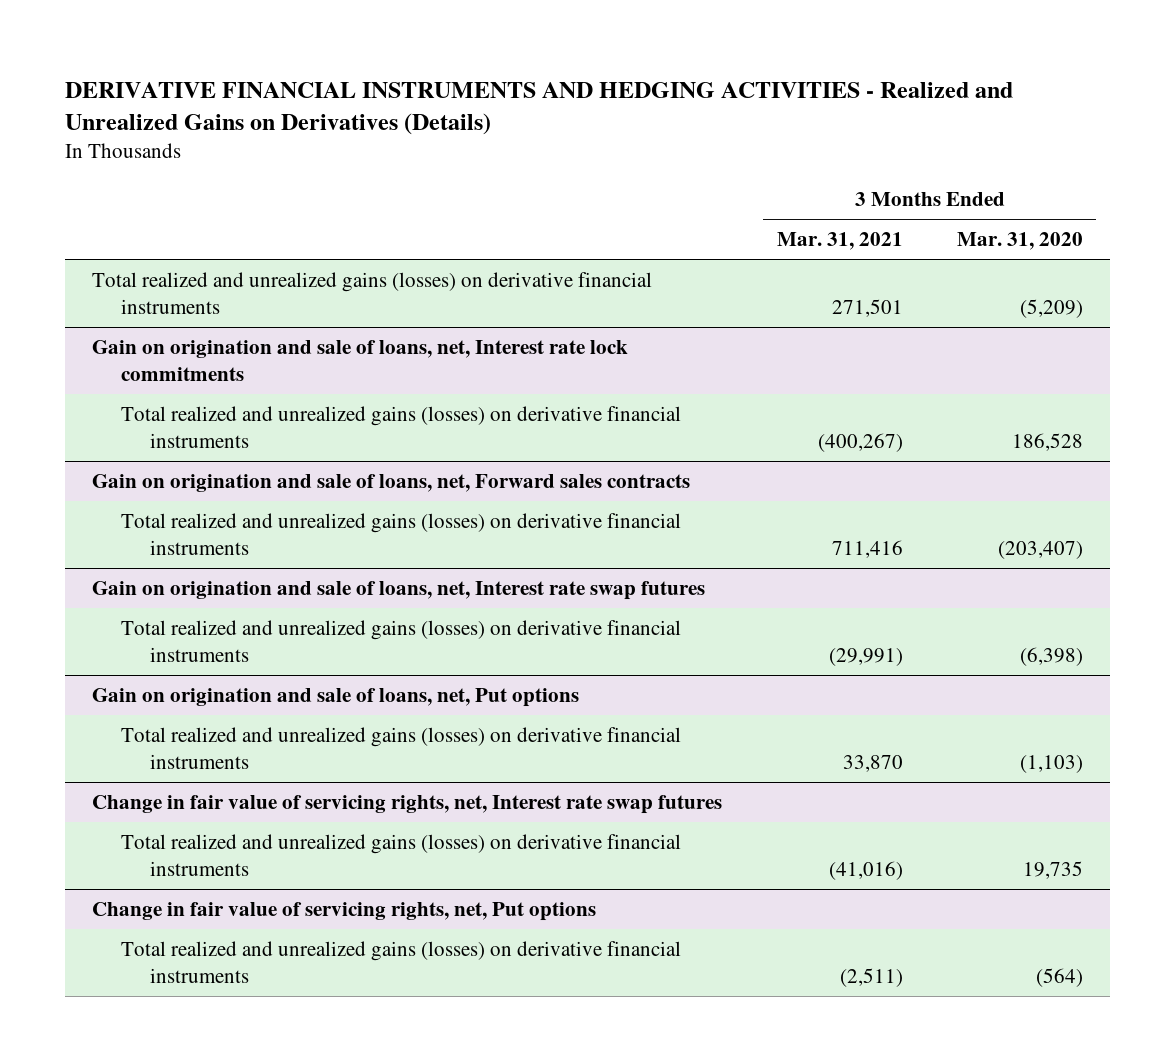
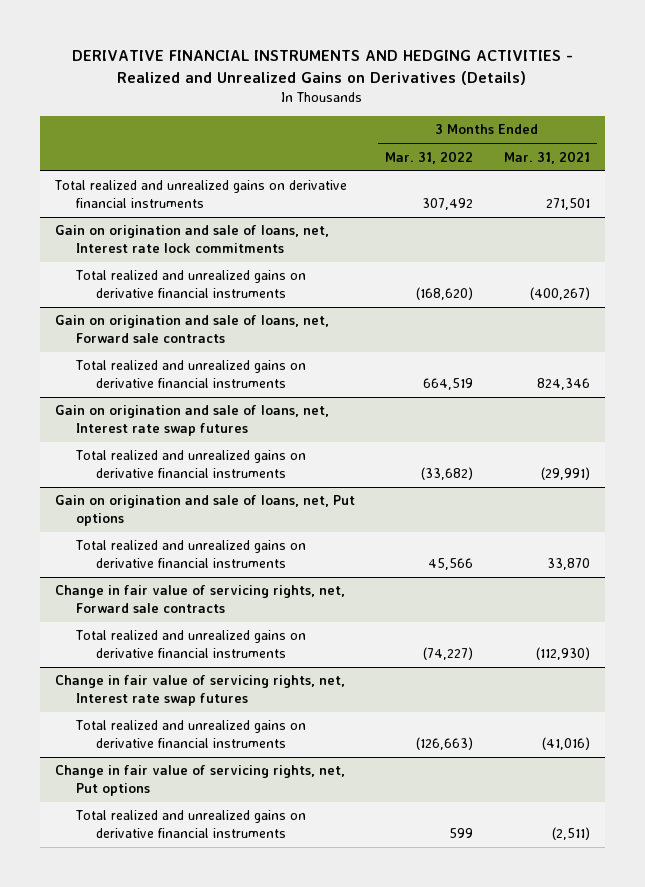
- | 3 Months Ended Mar. 31, 2021 | 3 Months Ended Mar. 31, 2020
+ | 3 Months Ended Mar. 31, 2022 | 3 Months Ended Mar. 31, 2021
- Total realized and unrealized gains (losses) on derivative financial instruments | 271,501 | (5,209)
+ Total realized and unrealized gains on derivative financial instruments | 307,492 | 271,501
@ Gain on origination and sale of loans, net, Interest rate lock commitments
- Total realized and unrealized gains (losses) on derivative financial instruments | (400,267) | 186,528
- Gain on origination and sale of loans, net, Forward sales contracts
- Total realized and unrealized gains (losses) on derivative financial instruments | 711,416 | (203,407)
@ Gain on origination and sale of loans, net, Interest rate lock commitments
+ Total realized and unrealized gains on derivative financial instruments | (168,620) | (400,267)
+ Gain on origination and sale of loans, net, Forward sale contracts
+ Total realized and unrealized gains on derivative financial instruments | 664,519 | 824,346
@ Gain on origination and sale of loans, net, Interest rate swap futures
- Total realized and unrealized gains (losses) on derivative financial instruments | (29,991) | (6,398)
+ Total realized and unrealized gains on derivative financial instruments | (33,682) | (29,991)
@ Gain on origination and sale of loans, net, Put options
- Total realized and unrealized gains (losses) on derivative financial instruments | 33,870 | (1,103)
+ Total realized and unrealized gains on derivative financial instruments | 45,566 | 33,870
+ Change in fair value of servicing rights, net, Forward sale contracts
+ Total realized and unrealized gains on derivative financial instruments | (74,227) | (112,930)
@ Change in fair value of servicing rights, net, Interest rate swap futures
- Total realized and unrealized gains (losses) on derivative financial instruments | (41,016) | 19,735
+ Total realized and unrealized gains on derivative financial instruments | (126,663) | (41,016)
@ Change in fair value of servicing rights, net, Put options
- Total realized and unrealized gains (losses) on derivative financial instruments | (2,511) | (564)
+ Total realized and unrealized gains on derivative financial instruments | 599 | (2,511)

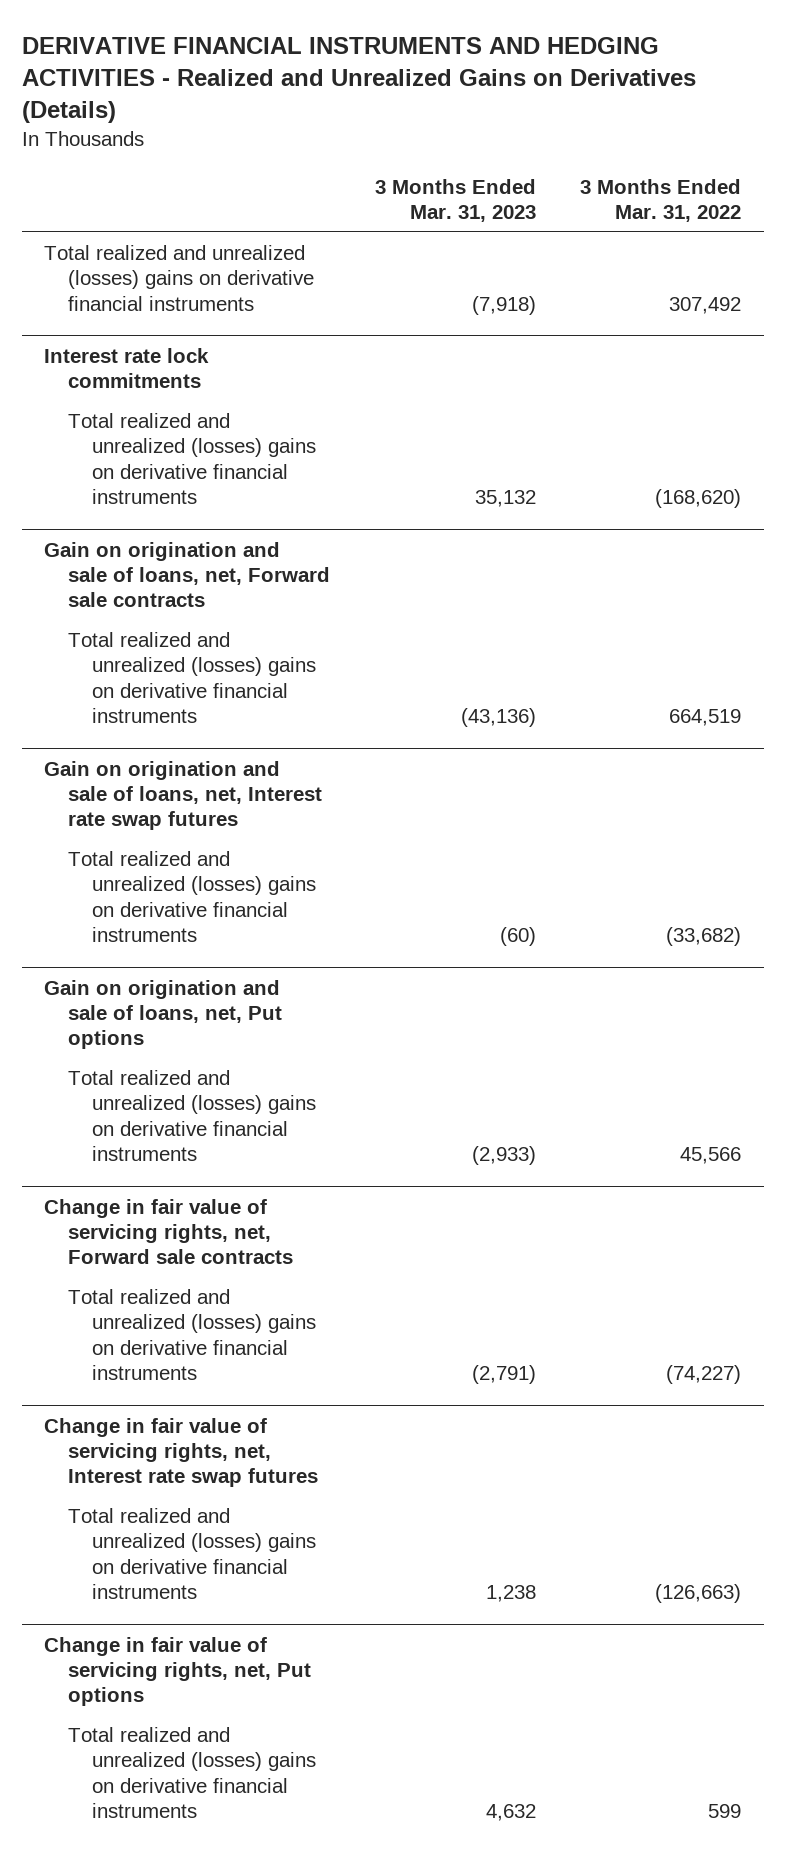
- | 3 Months Ended Mar. 31, 2022 | 3 Months Ended Mar. 31, 2021
+ | 3 Months Ended Mar. 31, 2023 | 3 Months Ended Mar. 31, 2022
- Total realized and unrealized gains on derivative financial instruments | 307,492 | 271,501
- Gain on origination and sale of loans, net, Interest rate lock commitments
- Total realized and unrealized gains on derivative financial instruments | (168,620) | (400,267)
+ Total realized and unrealized (losses) gains on derivative financial instruments | (7,918) | 307,492
+ Interest rate lock commitments
+ Total realized and unrealized (losses) gains on derivative financial instruments | 35,132 | (168,620)
@ Gain on origination and sale of loans, net, Forward sale contracts
- Total realized and unrealized gains on derivative financial instruments | 664,519 | 824,346
+ Total realized and unrealized (losses) gains on derivative financial instruments | (43,136) | 664,519
@ Gain on origination and sale of loans, net, Interest rate swap futures
- Total realized and unrealized gains on derivative financial instruments | (33,682) | (29,991)
+ Total realized and unrealized (losses) gains on derivative financial instruments | (60) | (33,682)
@ Gain on origination and sale of loans, net, Put options
- Total realized and unrealized gains on derivative financial instruments | 45,566 | 33,870
+ Total realized and unrealized (losses) gains on derivative financial instruments | (2,933) | 45,566
@ Change in fair value of servicing rights, net, Forward sale contracts
- Total realized and unrealized gains on derivative financial instruments | (74,227) | (112,930)
+ Total realized and unrealized (losses) gains on derivative financial instruments | (2,791) | (74,227)
@ Change in fair value of servicing rights, net, Interest rate swap futures
- Total realized and unrealized gains on derivative financial instruments | (126,663) | (41,016)
+ Total realized and unrealized (losses) gains on derivative financial instruments | 1,238 | (126,663)
@ Change in fair value of servicing rights, net, Put options
- Total realized and unrealized gains on derivative financial instruments | 599 | (2,511)
+ Total realized and unrealized (losses) gains on derivative financial instruments | 4,632 | 599

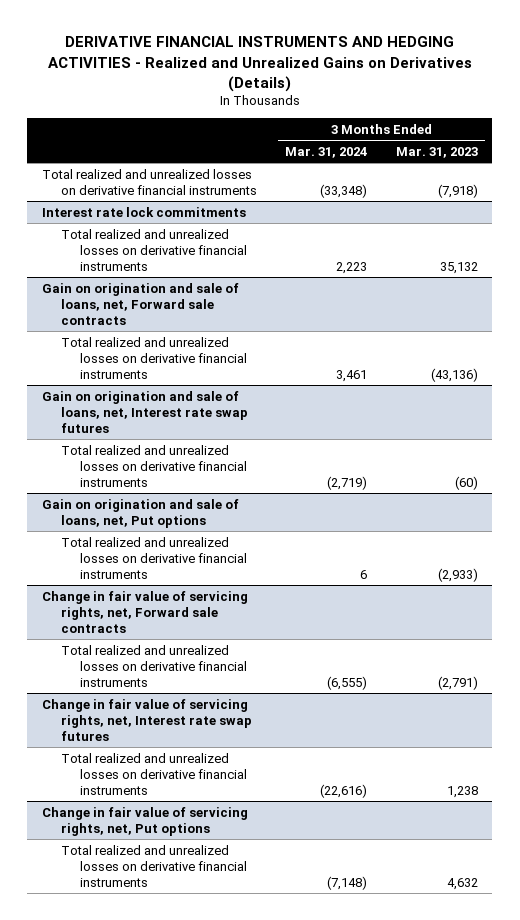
- | 3 Months Ended Mar. 31, 2023 | 3 Months Ended Mar. 31, 2022
+ | 3 Months Ended Mar. 31, 2024 | 3 Months Ended Mar. 31, 2023
- Total realized and unrealized (losses) gains on derivative financial instruments | (7,918) | 307,492
+ Total realized and unrealized losses on derivative financial instruments | (33,348) | (7,918)
@ Interest rate lock commitments
- Total realized and unrealized (losses) gains on derivative financial instruments | 35,132 | (168,620)
+ Total realized and unrealized losses on derivative financial instruments | 2,223 | 35,132
@ Gain on origination and sale of loans, net, Forward sale contracts
- Total realized and unrealized (losses) gains on derivative financial instruments | (43,136) | 664,519
+ Total realized and unrealized losses on derivative financial instruments | 3,461 | (43,136)
@ Gain on origination and sale of loans, net, Interest rate swap futures
- Total realized and unrealized (losses) gains on derivative financial instruments | (60) | (33,682)
+ Total realized and unrealized losses on derivative financial instruments | (2,719) | (60)
@ Gain on origination and sale of loans, net, Put options
- Total realized and unrealized (losses) gains on derivative financial instruments | (2,933) | 45,566
+ Total realized and unrealized losses on derivative financial instruments | 6 | (2,933)
@ Change in fair value of servicing rights, net, Forward sale contracts
- Total realized and unrealized (losses) gains on derivative financial instruments | (2,791) | (74,227)
+ Total realized and unrealized losses on derivative financial instruments | (6,555) | (2,791)
@ Change in fair value of servicing rights, net, Interest rate swap futures
- Total realized and unrealized (losses) gains on derivative financial instruments | 1,238 | (126,663)
+ Total realized and unrealized losses on derivative financial instruments | (22,616) | 1,238
@ Change in fair value of servicing rights, net, Put options
- Total realized and unrealized (losses) gains on derivative financial instruments | 4,632 | 599
+ Total realized and unrealized losses on derivative financial instruments | (7,148) | 4,632

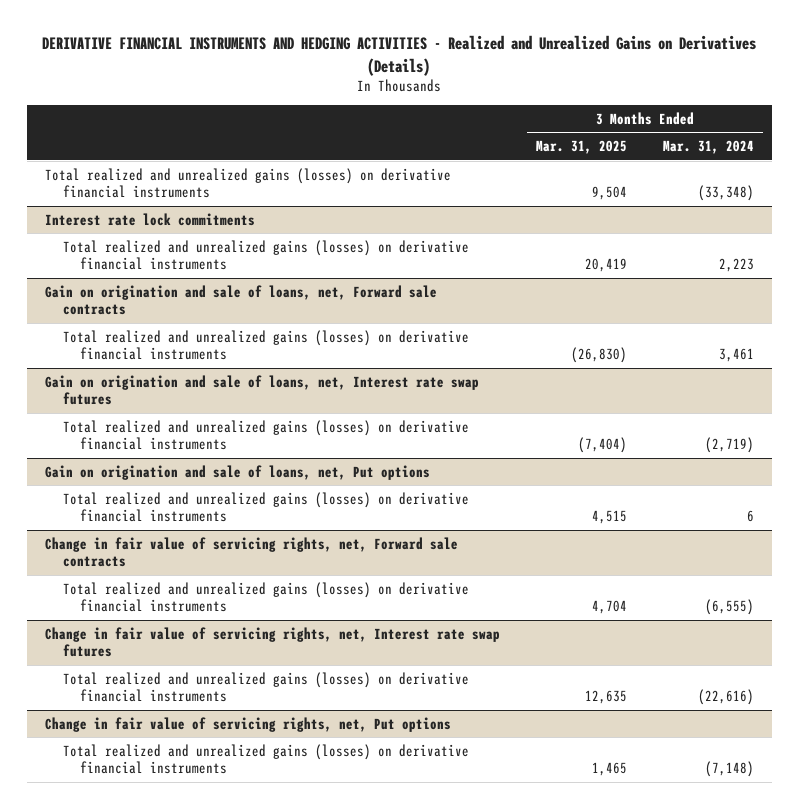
- | 3 Months Ended Mar. 31, 2024 | 3 Months Ended Mar. 31, 2023
+ | 3 Months Ended Mar. 31, 2025 | 3 Months Ended Mar. 31, 2024
- Total realized and unrealized losses on derivative financial instruments | (33,348) | (7,918)
+ Total realized and unrealized gains (losses) on derivative financial instruments | 9,504 | (33,348)
@ Interest rate lock commitments
- Total realized and unrealized losses on derivative financial instruments | 2,223 | 35,132
+ Total realized and unrealized gains (losses) on derivative financial instruments | 20,419 | 2,223
@ Gain on origination and sale of loans, net, Forward sale contracts
- Total realized and unrealized losses on derivative financial instruments | 3,461 | (43,136)
+ Total realized and unrealized gains (losses) on derivative financial instruments | (26,830) | 3,461
@ Gain on origination and sale of loans, net, Interest rate swap futures
- Total realized and unrealized losses on derivative financial instruments | (2,719) | (60)
+ Total realized and unrealized gains (losses) on derivative financial instruments | (7,404) | (2,719)
@ Gain on origination and sale of loans, net, Put options
- Total realized and unrealized losses on derivative financial instruments | 6 | (2,933)
+ Total realized and unrealized gains (losses) on derivative financial instruments | 4,515 | 6
@ Change in fair value of servicing rights, net, Forward sale contracts
- Total realized and unrealized losses on derivative financial instruments | (6,555) | (2,791)
+ Total realized and unrealized gains (losses) on derivative financial instruments | 4,704 | (6,555)
@ Change in fair value of servicing rights, net, Interest rate swap futures
- Total realized and unrealized losses on derivative financial instruments | (22,616) | 1,238
+ Total realized and unrealized gains (losses) on derivative financial instruments | 12,635 | (22,616)
@ Change in fair value of servicing rights, net, Put options
- Total realized and unrealized losses on derivative financial instruments | (7,148) | 4,632
+ Total realized and unrealized gains (losses) on derivative financial instruments | 1,465 | (7,148)

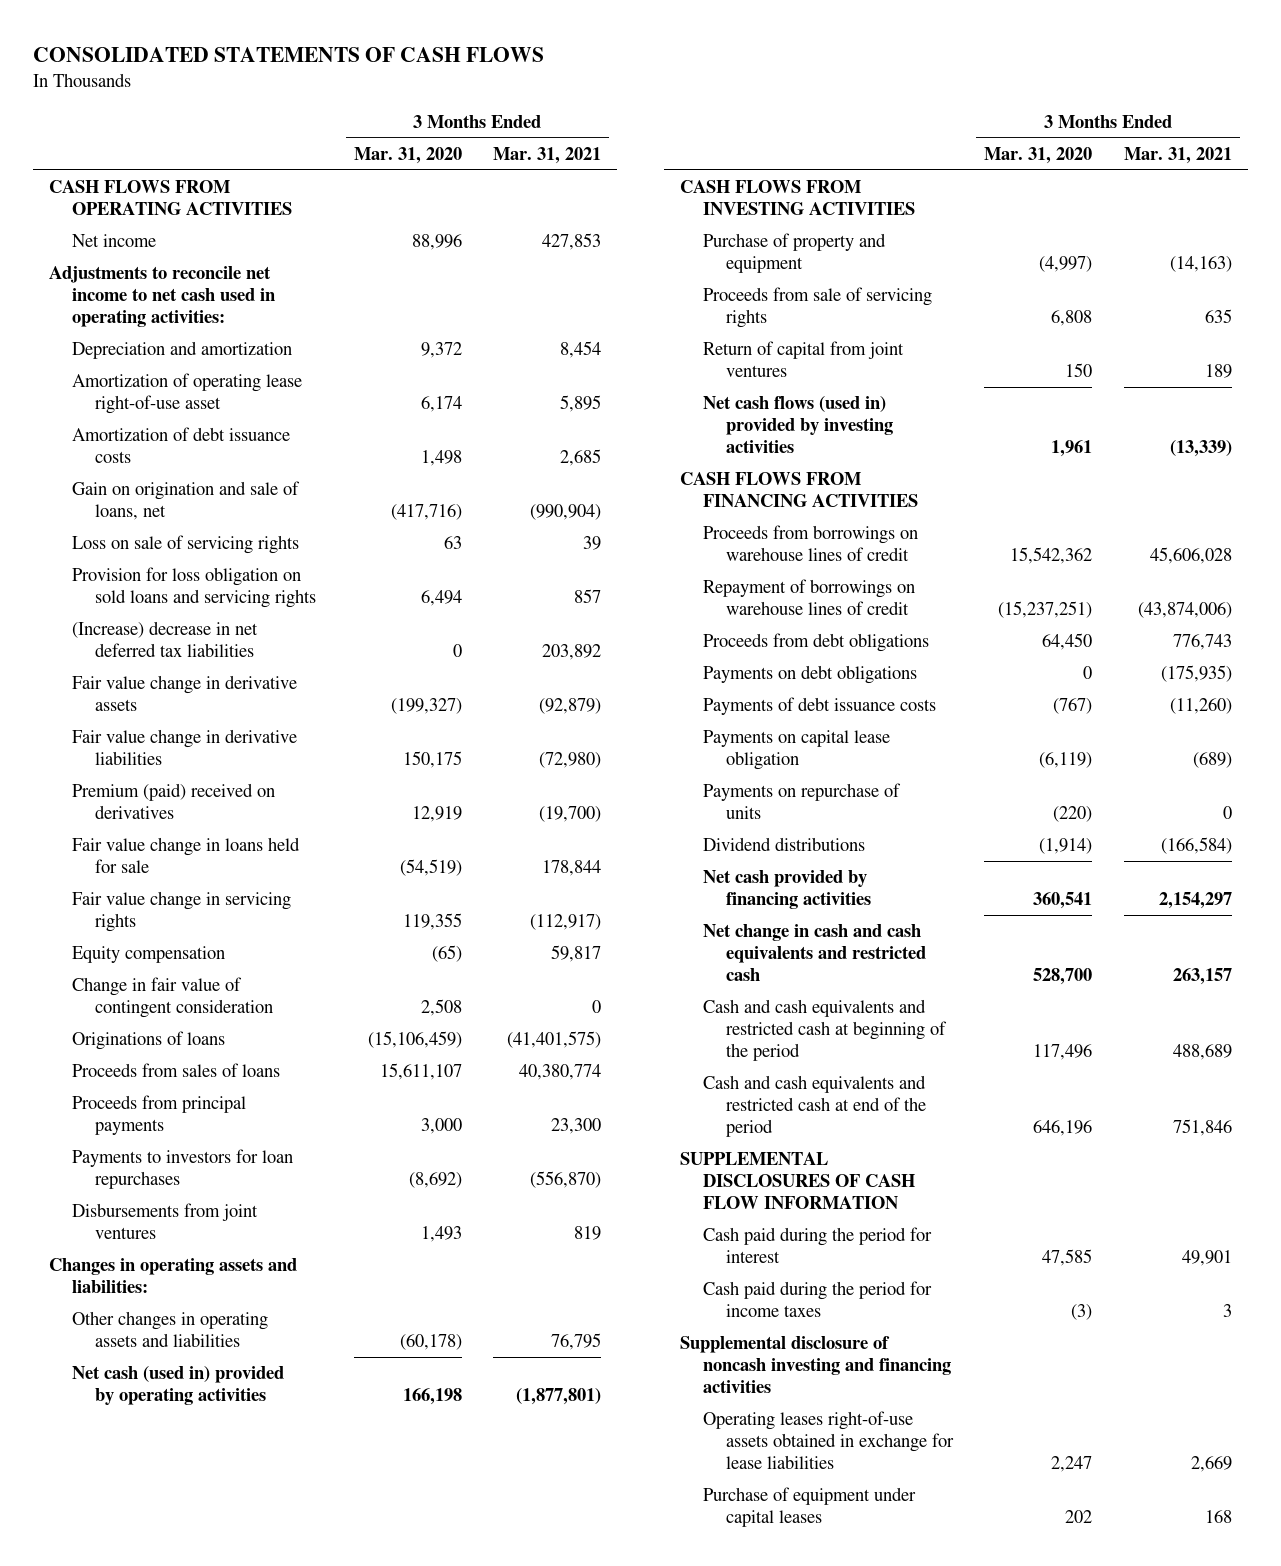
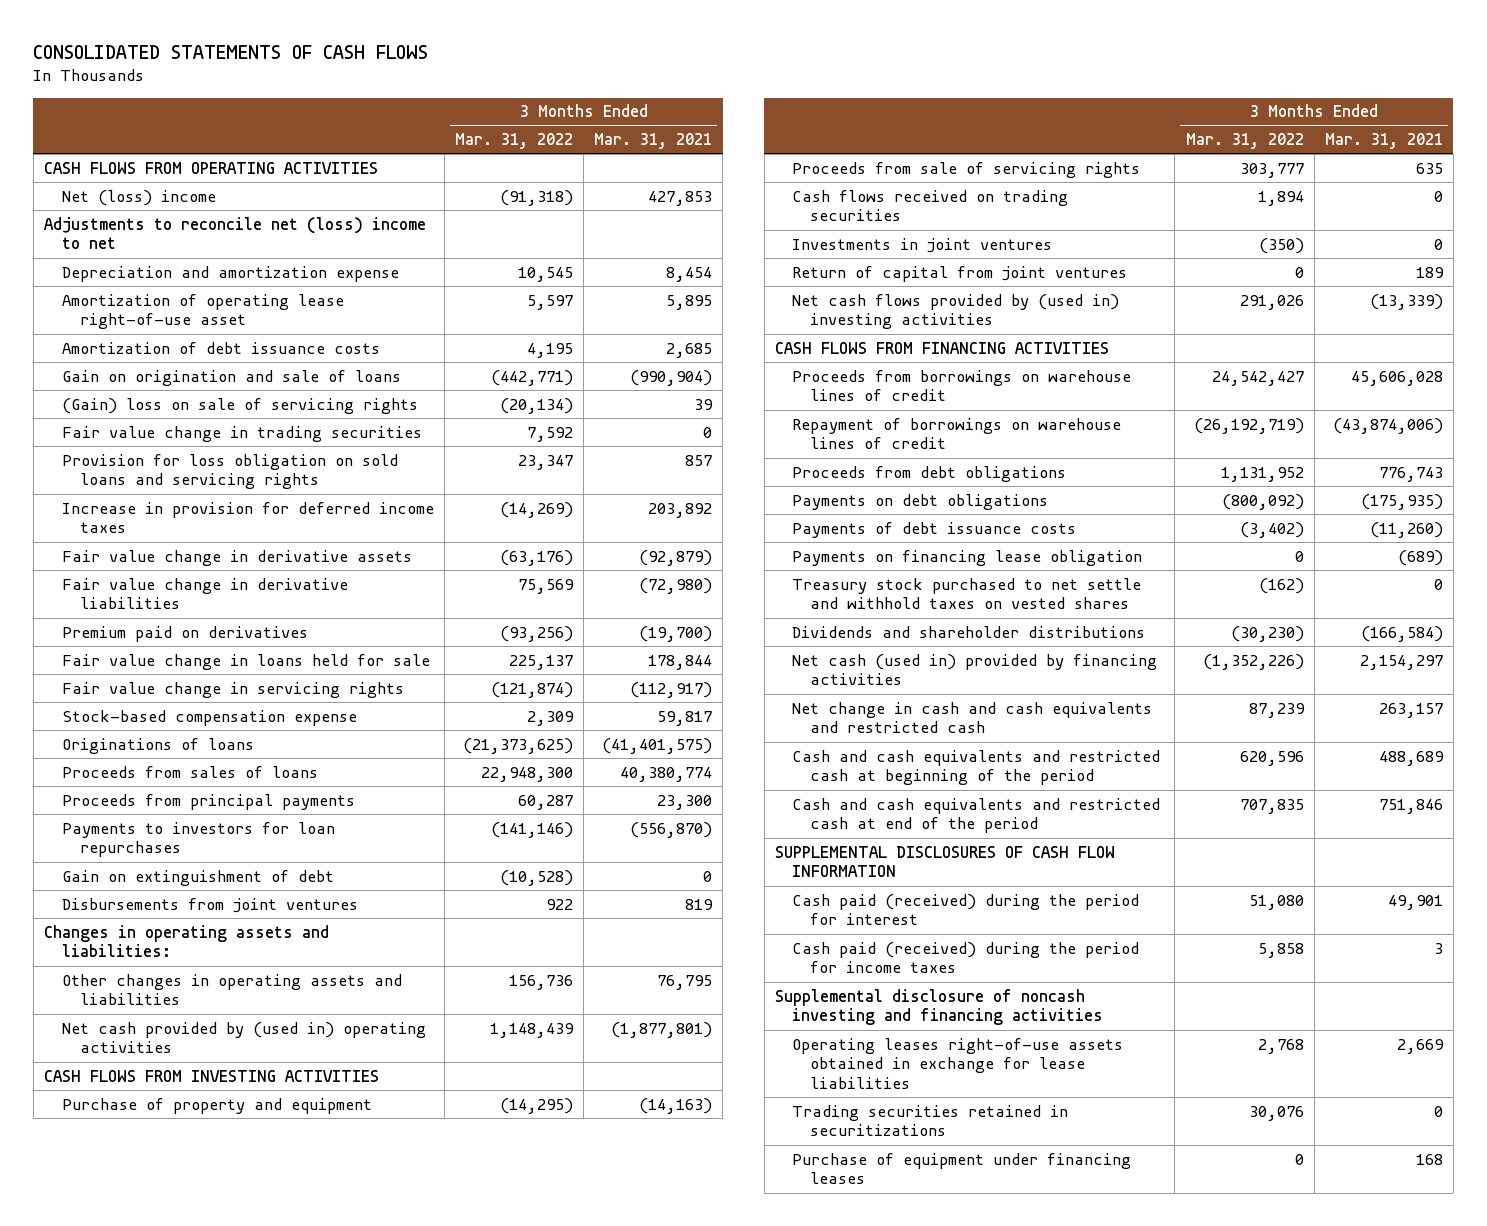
- | 3 Months Ended Mar. 31, 2020 | 3 Months Ended Mar. 31, 2021
+ | 3 Months Ended Mar. 31, 2022 | 3 Months Ended Mar. 31, 2021
- Net income | 88,996 | 427,853
- Adjustments to reconcile net income to net cash used in operating activities:
- Depreciation and amortization | 9,372 | 8,454
+ Net (loss) income | (91,318) | 427,853
+ Adjustments to reconcile net (loss) income to net
+ Depreciation and amortization expense | 10,545 | 8,454
- Gain on origination and sale of loans, net | (417,716) | (990,904)
- Loss on sale of servicing rights | 63 | 39
+ Gain on origination and sale of loans | (442,771) | (990,904)
+ (Gain) loss on sale of servicing rights | (20,134) | 39
+ Fair value change in trading securities | 7,592 | 0
- (Increase) decrease in net deferred tax liabilities | 0 | 203,892
+ Increase in provision for deferred income taxes | (14,269) | 203,892
- Premium (paid) received on derivatives | 12,919 | (19,700)
+ Premium paid on derivatives | (93,256) | (19,700)
- Equity compensation | (65) | 59,817
- Change in fair value of contingent consideration | 2,508 | 0
+ Stock-based compensation expense | 2,309 | 59,817
+ Gain on extinguishment of debt | (10,528) | 0
- Net cash (used in) provided by operating activities | 166,198 | (1,877,801)
+ Net cash provided by (used in) operating activities | 1,148,439 | (1,877,801)
+ Cash flows received on trading securities | 1,894 | 0
+ Investments in joint ventures | (350) | 0
- Net cash flows (used in) provided by investing activities | 1,961 | (13,339)
+ Net cash flows provided by (used in) investing activities | 291,026 | (13,339)
- Payments on capital lease obligation | (6,119) | (689)
- Payments on repurchase of units | (220) | 0
- Dividend distributions | (1,914) | (166,584)
- Net cash provided by financing activities | 360,541 | 2,154,297
+ Payments on financing lease obligation | 0 | (689)
+ Treasury stock purchased to net settle and withhold taxes on vested shares | (162) | 0
+ Dividends and shareholder distributions | (30,230) | (166,584)
+ Net cash (used in) provided by financing activities | (1,352,226) | 2,154,297
- Cash paid during the period for interest | 47,585 | 49,901
- Cash paid during the period for income taxes | (3) | 3
+ Cash paid (received) during the period for interest | 51,080 | 49,901
+ Cash paid (received) during the period for income taxes | 5,858 | 3
- Purchase of equipment under capital leases | 202 | 168
+ Trading securities retained in securitizations | 30,076 | 0
+ Purchase of equipment under financing leases | 0 | 168

